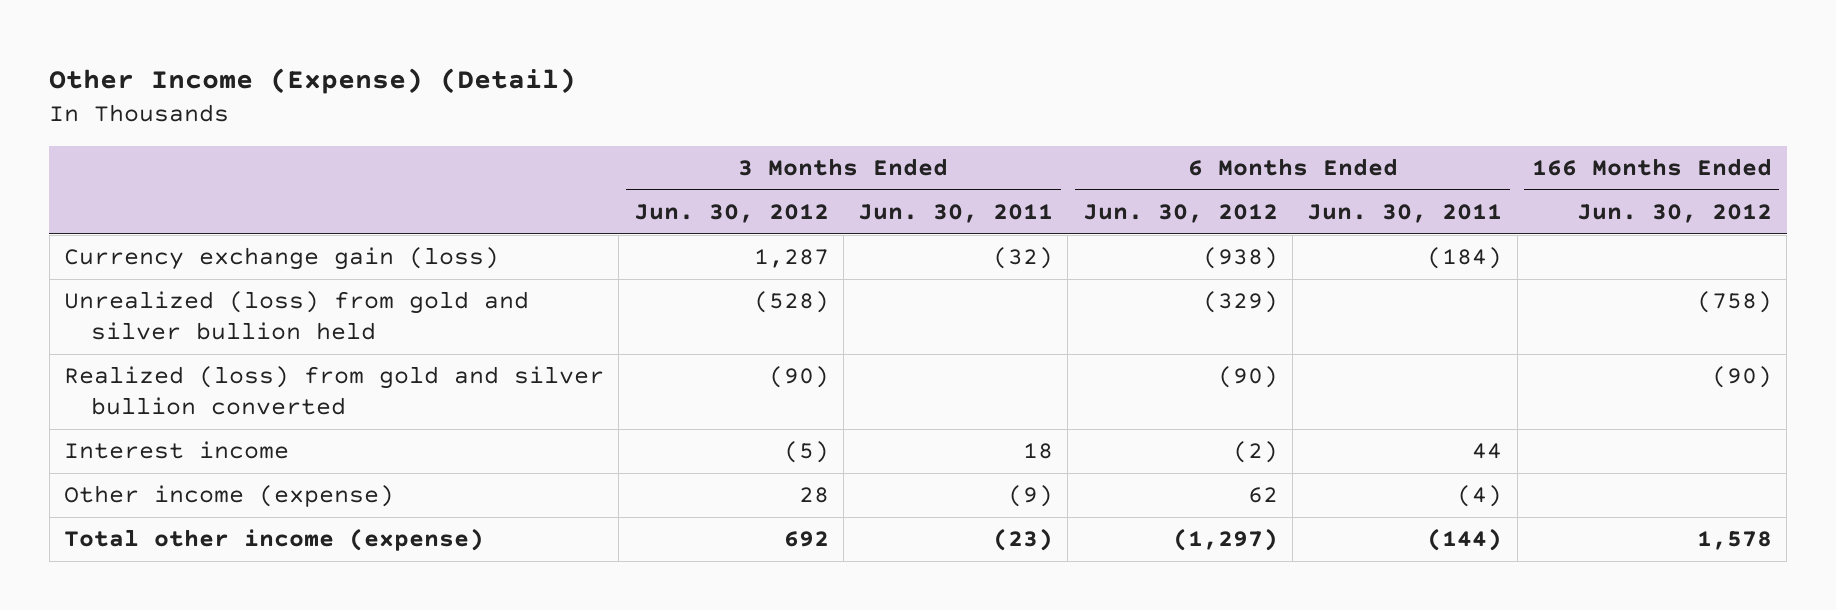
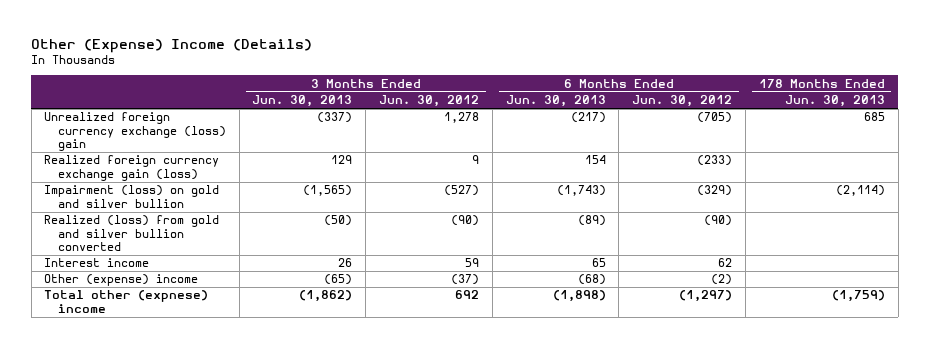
- Other Income (Expense) (Detail)
+ Other (Expense) Income (Details)
- | 3 Months Ended Jun. 30, 2012 | 3 Months Ended Jun. 30, 2011 | 6 Months Ended Jun. 30, 2012 | 6 Months Ended Jun. 30, 2011 | 166 Months Ended Jun. 30, 2012
+ | 3 Months Ended Jun. 30, 2013 | 3 Months Ended Jun. 30, 2012 | 6 Months Ended Jun. 30, 2013 | 6 Months Ended Jun. 30, 2012 | 178 Months Ended Jun. 30, 2013
- Currency exchange gain (loss) | 1,287 | (32) | (938) | (184) |
- Unrealized (loss) from gold and silver bullion held | (528) | | (329) | | (758)
+ Unrealized foreign currency exchange (loss) gain | (337) | 1,278 | (217) | (705) | 685
+ Realized foreign currency exchange gain (loss) | 129 | 9 | 154 | (233) |
+ Impairment (loss) on gold and silver bullion | (1,565) | (527) | (1,743) | (329) | (2,114)
- Interest income | (5) | 18 | (2) | 44 |
- Other income (expense) | 28 | (9) | 62 | (4) |
- Total other income (expense) | 692 | (23) | (1,297) | (144) | 1,578
+ Interest income | 26 | 59 | 65 | 62 |
+ Other (expense) income | (65) | (37) | (68) | (2) |
+ Total other (expnese) income | (1,862) | 692 | (1,898) | (1,297) | (1,759)

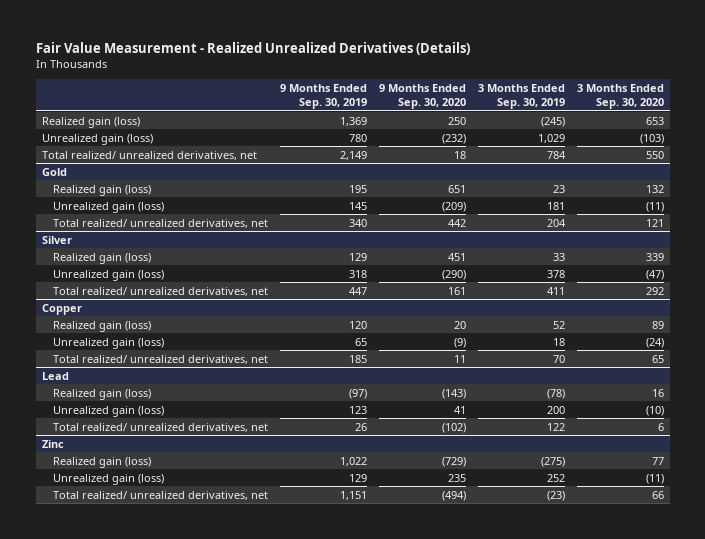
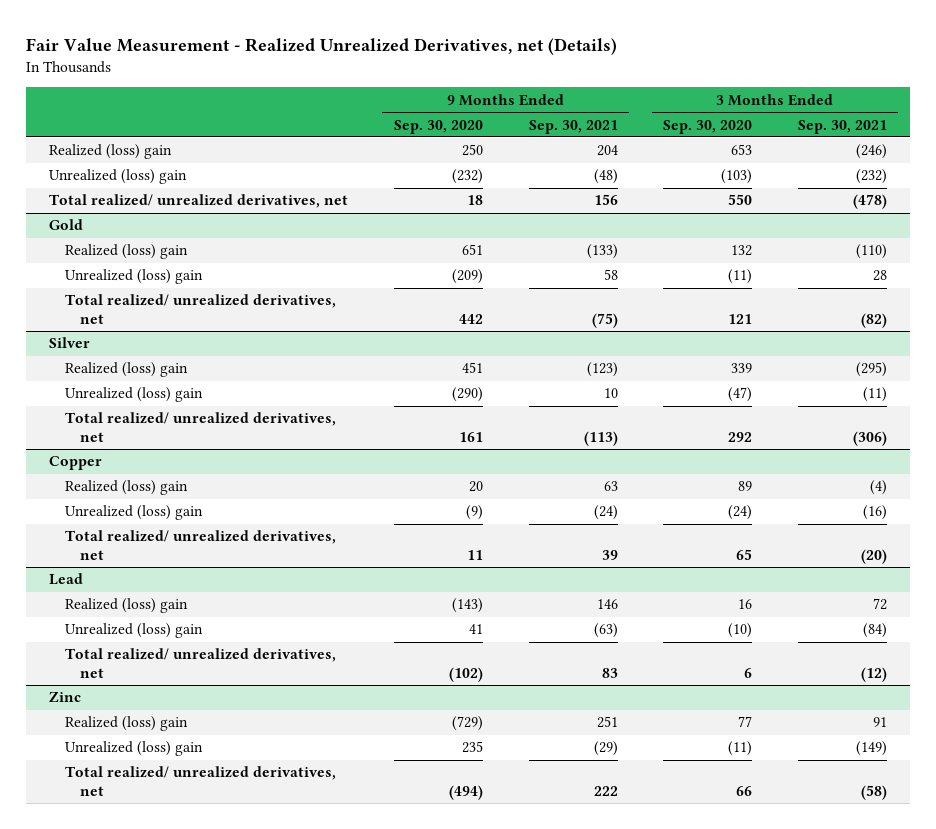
- Fair Value Measurement - Realized Unrealized Derivatives (Details)
+ Fair Value Measurement - Realized Unrealized Derivatives, net (Details)
- | 9 Months Ended Sep. 30, 2019 | 9 Months Ended Sep. 30, 2020 | 3 Months Ended Sep. 30, 2019 | 3 Months Ended Sep. 30, 2020
+ | 9 Months Ended Sep. 30, 2020 | 9 Months Ended Sep. 30, 2021 | 3 Months Ended Sep. 30, 2020 | 3 Months Ended Sep. 30, 2021
- Realized gain (loss) | 1,369 | 250 | (245) | 653
- Unrealized gain (loss) | 780 | (232) | 1,029 | (103)
+ Realized (loss) gain | 250 | 204 | 653 | (246)
+ Unrealized (loss) gain | (232) | (48) | (103) | (232)
@ Gold
- Realized gain (loss) | 195 | 651 | 23 | 132
- Unrealized gain (loss) | 145 | (209) | 181 | (11)
+ Realized (loss) gain | 651 | (133) | 132 | (110)
+ Unrealized (loss) gain | (209) | 58 | (11) | 28
@ Silver
- Realized gain (loss) | 129 | 451 | 33 | 339
- Unrealized gain (loss) | 318 | (290) | 378 | (47)
+ Realized (loss) gain | 451 | (123) | 339 | (295)
+ Unrealized (loss) gain | (290) | 10 | (47) | (11)
@ Copper
- Realized gain (loss) | 120 | 20 | 52 | 89
- Unrealized gain (loss) | 65 | (9) | 18 | (24)
+ Realized (loss) gain | 20 | 63 | 89 | (4)
+ Unrealized (loss) gain | (9) | (24) | (24) | (16)
@ Lead
- Realized gain (loss) | (97) | (143) | (78) | 16
- Unrealized gain (loss) | 123 | 41 | 200 | (10)
+ Realized (loss) gain | (143) | 146 | 16 | 72
+ Unrealized (loss) gain | 41 | (63) | (10) | (84)
@ Zinc
- Realized gain (loss) | 1,022 | (729) | (275) | 77
- Unrealized gain (loss) | 129 | 235 | 252 | (11)
+ Realized (loss) gain | (729) | 251 | 77 | 91
+ Unrealized (loss) gain | 235 | (29) | (11) | (149)

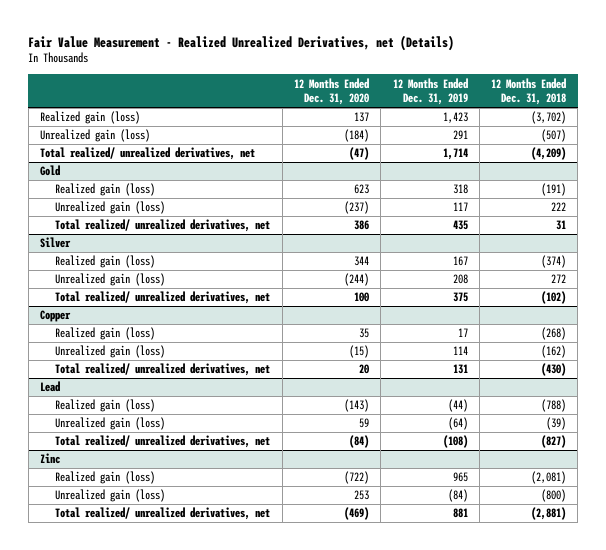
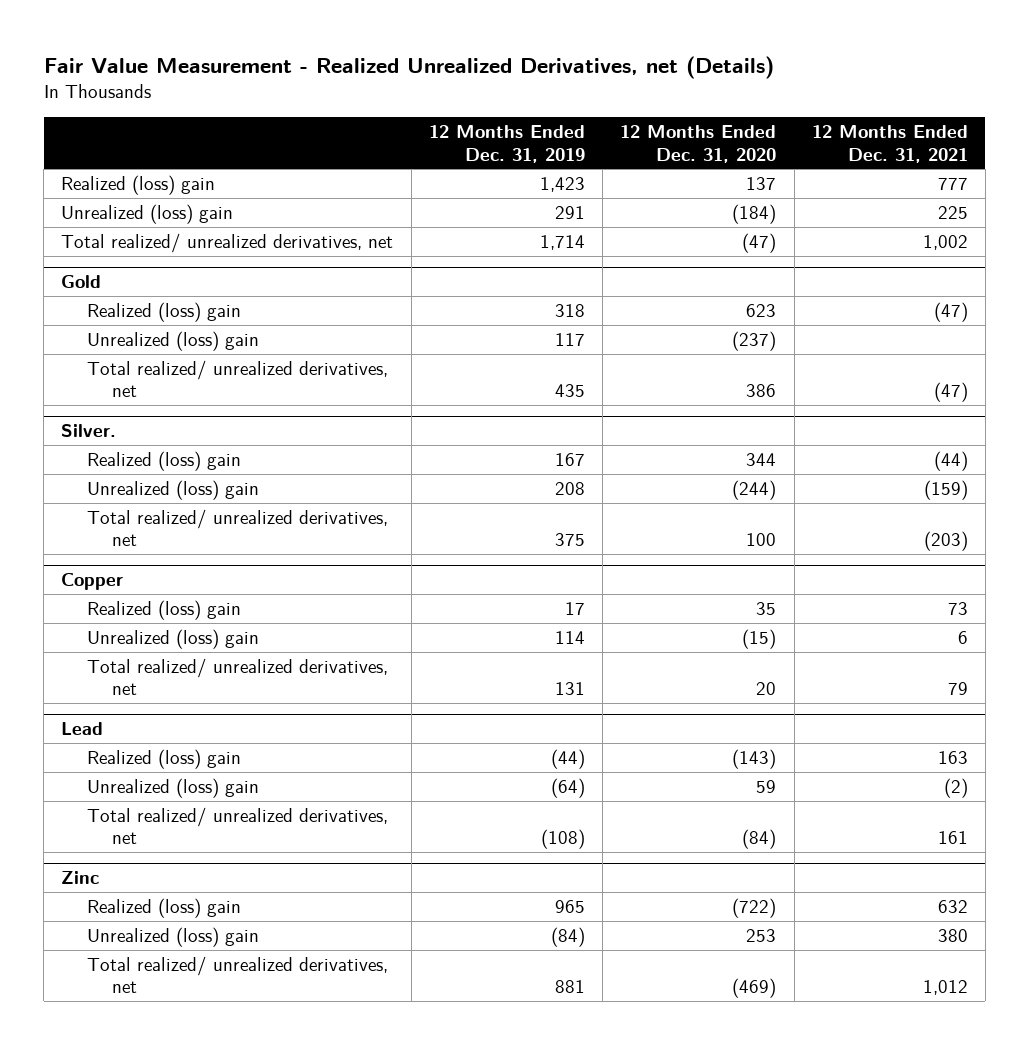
- | 12 Months Ended Dec. 31, 2020 | 12 Months Ended Dec. 31, 2019 | 12 Months Ended Dec. 31, 2018
+ | 12 Months Ended Dec. 31, 2019 | 12 Months Ended Dec. 31, 2020 | 12 Months Ended Dec. 31, 2021
- Realized gain (loss) | 137 | 1,423 | (3,702)
- Unrealized gain (loss) | (184) | 291 | (507)
+ Realized (loss) gain | 1,423 | 137 | 777
+ Unrealized (loss) gain | 291 | (184) | 225
@ Gold
- Realized gain (loss) | 623 | 318 | (191)
- Unrealized gain (loss) | (237) | 117 | 222
+ Realized (loss) gain | 318 | 623 | (47)
+ Unrealized (loss) gain | 117 | (237) |
- Silver
- Realized gain (loss) | 344 | 167 | (374)
- Unrealized gain (loss) | (244) | 208 | 272
+ Silver.
+ Realized (loss) gain | 167 | 344 | (44)
+ Unrealized (loss) gain | 208 | (244) | (159)
@ Copper
- Realized gain (loss) | 35 | 17 | (268)
- Unrealized gain (loss) | (15) | 114 | (162)
+ Realized (loss) gain | 17 | 35 | 73
+ Unrealized (loss) gain | 114 | (15) | 6
@ Lead
- Realized gain (loss) | (143) | (44) | (788)
- Unrealized gain (loss) | 59 | (64) | (39)
+ Realized (loss) gain | (44) | (143) | 163
+ Unrealized (loss) gain | (64) | 59 | (2)
@ Zinc
- Realized gain (loss) | (722) | 965 | (2,081)
- Unrealized gain (loss) | 253 | (84) | (800)
+ Realized (loss) gain | 965 | (722) | 632
+ Unrealized (loss) gain | (84) | 253 | 380

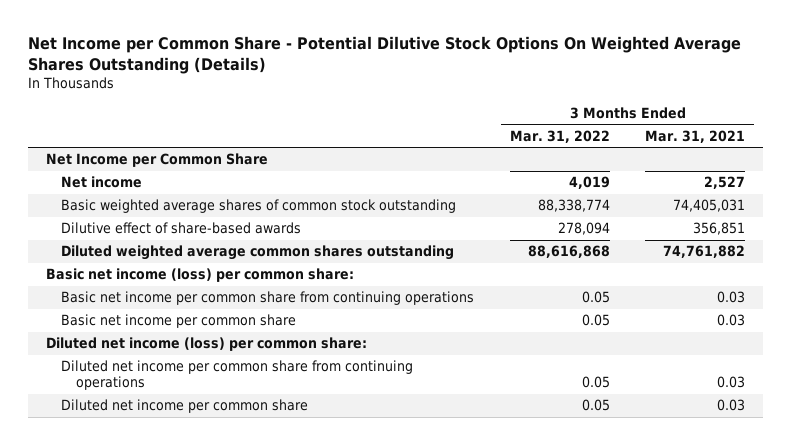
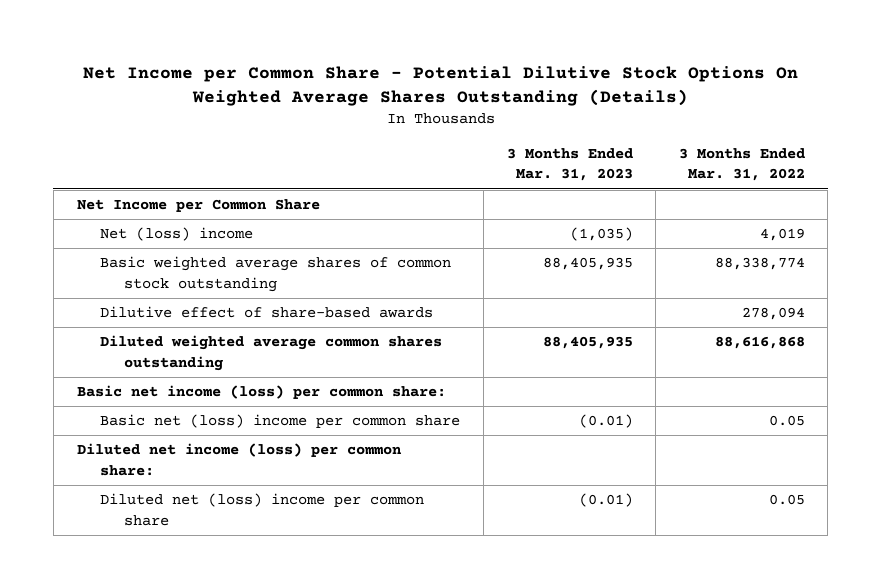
- | 3 Months Ended Mar. 31, 2022 | 3 Months Ended Mar. 31, 2021
+ | 3 Months Ended Mar. 31, 2023 | 3 Months Ended Mar. 31, 2022
- Net income | 4,019 | 2,527
+ Net (loss) income | (1,035) | 4,019
- Basic net income per common share from continuing operations | 0.05 | 0.03
- Basic net income per common share | 0.05 | 0.03
+ Basic net (loss) income per common share | (0.01) | 0.05
- Diluted net income per common share from continuing operations | 0.05 | 0.03
- Diluted net income per common share | 0.05 | 0.03
+ Diluted net (loss) income per common share | (0.01) | 0.05

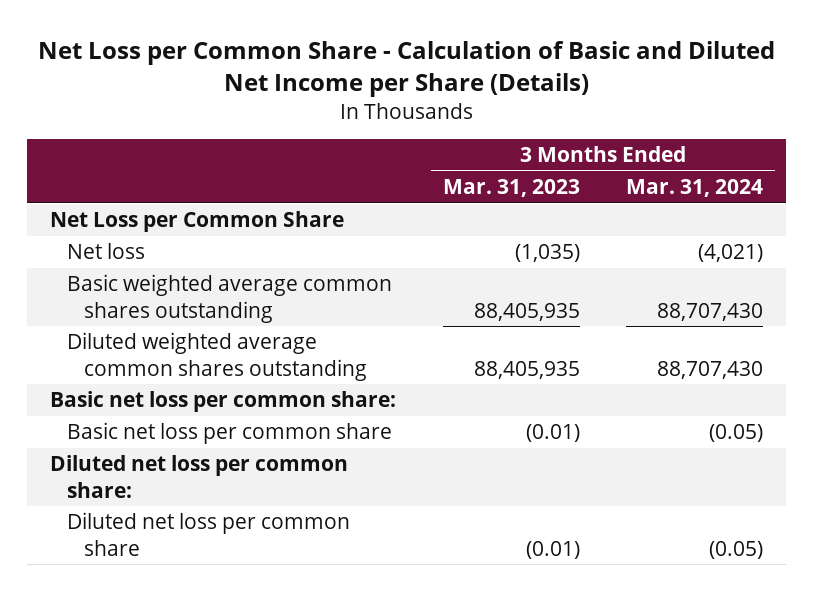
- Net Income per Common Share - Potential Dilutive Stock Options On Weighted Average Shares Outstanding (Details)
+ Net Loss per Common Share - Calculation of Basic and Diluted Net Income per Share (Details)
- | 3 Months Ended Mar. 31, 2023 | 3 Months Ended Mar. 31, 2022
+ | 3 Months Ended Mar. 31, 2023 | 3 Months Ended Mar. 31, 2024
- Net Income per Common Share
- Net (loss) income | (1,035) | 4,019
- Basic weighted average shares of common stock outstanding | 88,405,935 | 88,338,774
- Dilutive effect of share-based awards | | 278,094
+ Net Loss per Common Share
+ Net loss | (1,035) | (4,021)
+ Basic weighted average common shares outstanding | 88,405,935 | 88,707,430
- Basic net income (loss) per common share:
- Basic net (loss) income per common share | (0.01) | 0.05
- Diluted net income (loss) per common share:
- Diluted net (loss) income per common share | (0.01) | 0.05
+ Basic net loss per common share:
+ Basic net loss per common share | (0.01) | (0.05)
+ Diluted net loss per common share:
+ Diluted net loss per common share | (0.01) | (0.05)

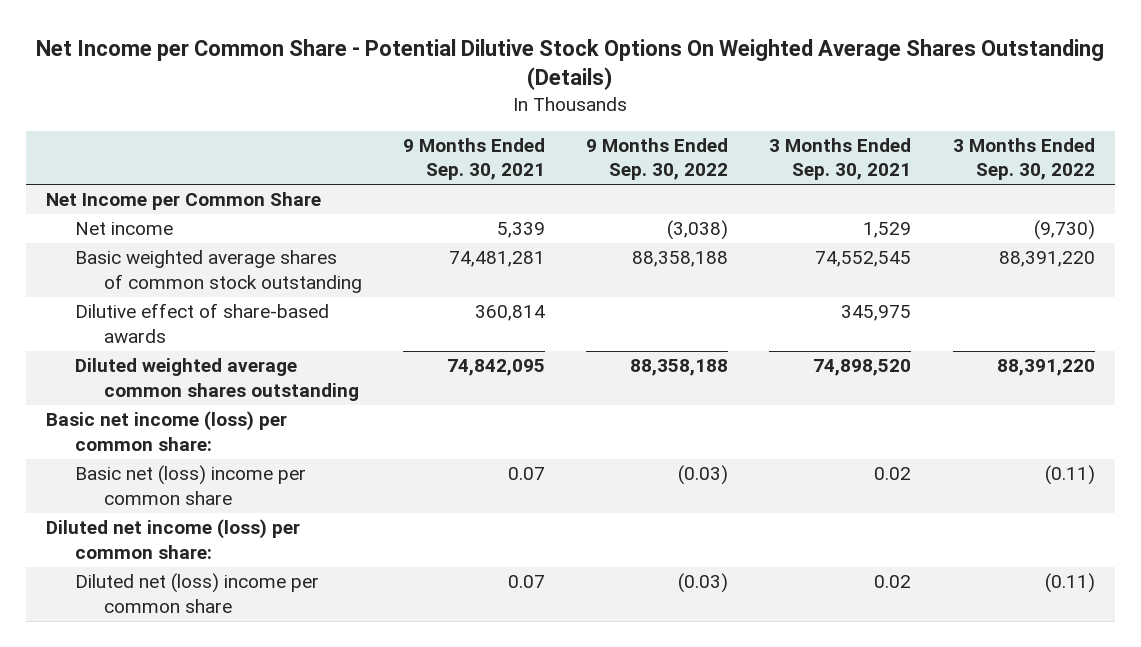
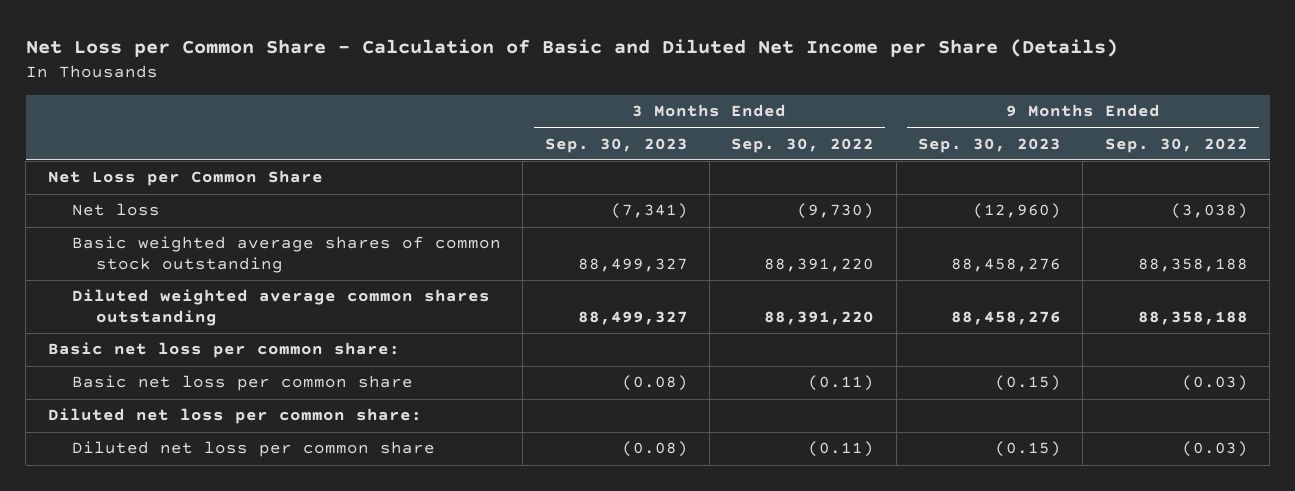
- Net Income per Common Share - Potential Dilutive Stock Options On Weighted Average Shares Outstanding (Details)
+ Net Loss per Common Share - Calculation of Basic and Diluted Net Income per Share (Details)
- | 9 Months Ended Sep. 30, 2021 | 9 Months Ended Sep. 30, 2022 | 3 Months Ended Sep. 30, 2021 | 3 Months Ended Sep. 30, 2022
+ | 3 Months Ended Sep. 30, 2023 | 3 Months Ended Sep. 30, 2022 | 9 Months Ended Sep. 30, 2023 | 9 Months Ended Sep. 30, 2022
- Net Income per Common Share
- Net income | 5,339 | (3,038) | 1,529 | (9,730)
+ Net Loss per Common Share
+ Net loss | (7,341) | (9,730) | (12,960) | (3,038)
- Dilutive effect of share-based awards | 360,814 | | 345,975 |
- Basic net income (loss) per common share:
- Basic net (loss) income per common share | 0.07 | (0.03) | 0.02 | (0.11)
- Diluted net income (loss) per common share:
- Diluted net (loss) income per common share | 0.07 | (0.03) | 0.02 | (0.11)
+ Basic net loss per common share:
+ Basic net loss per common share | (0.08) | (0.11) | (0.15) | (0.03)
+ Diluted net loss per common share:
+ Diluted net loss per common share | (0.08) | (0.11) | (0.15) | (0.03)

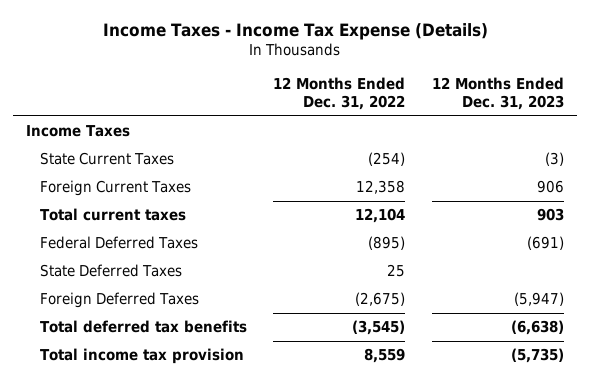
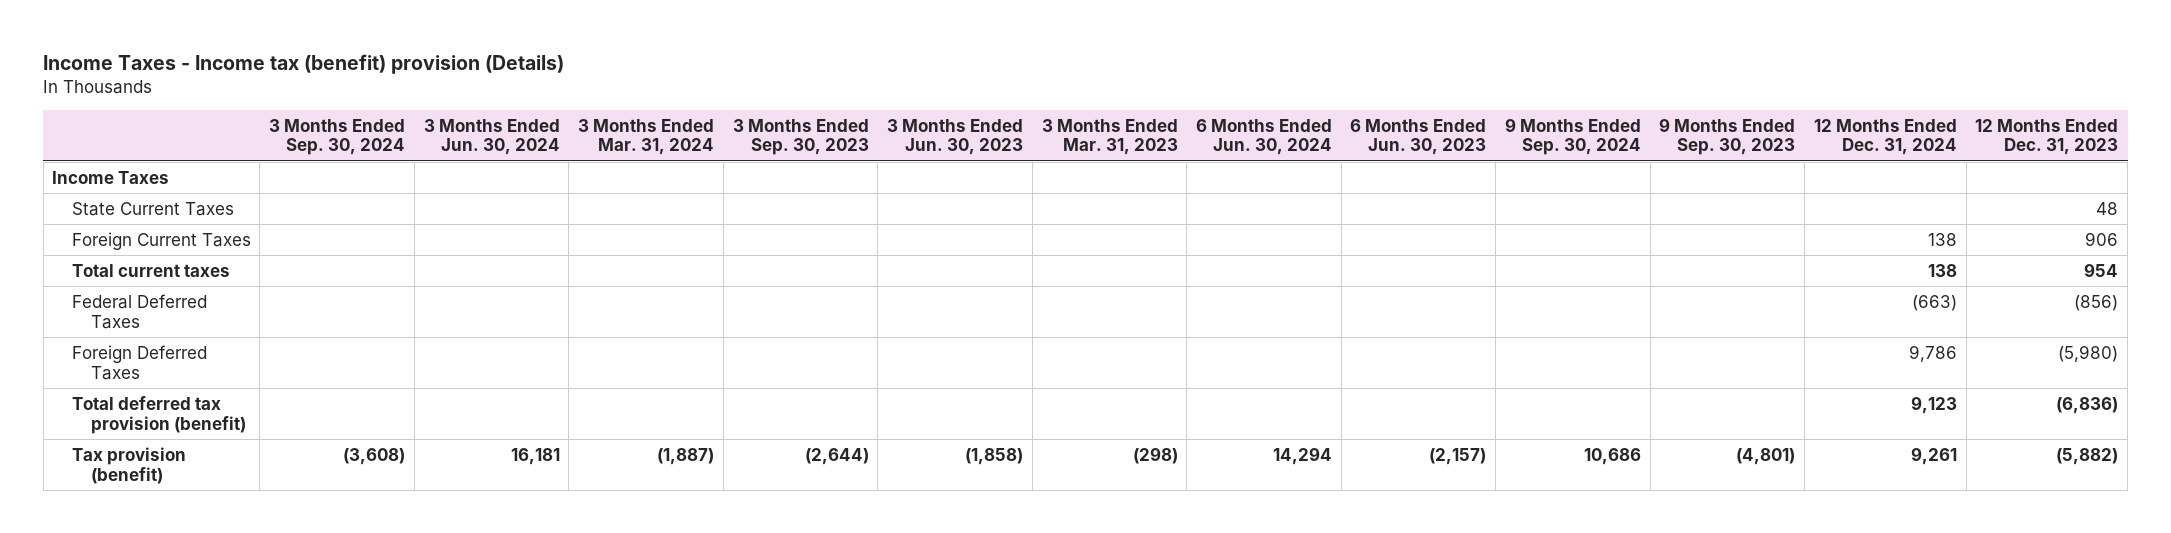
- Income Taxes - Income Tax Expense (Details)
+ Income Taxes - Income tax (benefit) provision (Details)
- | 12 Months Ended Dec. 31, 2022 | 12 Months Ended Dec. 31, 2023
+ | 3 Months Ended Sep. 30, 2024 | 3 Months Ended Jun. 30, 2024 | 3 Months Ended Mar. 31, 2024 | 3 Months Ended Sep. 30, 2023 | 3 Months Ended Jun. 30, 2023 | 3 Months Ended Mar. 31, 2023 | 6 Months Ended Jun. 30, 2024 | 6 Months Ended Jun. 30, 2023 | 9 Months Ended Sep. 30, 2024 | 9 Months Ended Sep. 30, 2023 | 12 Months Ended Dec. 31, 2024 | 12 Months Ended Dec. 31, 2023
- State Current Taxes | (254) | (3)
+ State Current Taxes | | | | | | | | | | | | 48
- Total current taxes | 12,104 | 903
- Federal Deferred Taxes | (895) | (691)
- State Deferred Taxes | 25 |
- Foreign Deferred Taxes | (2,675) | (5,947)
- Total deferred tax benefits | (3,545) | (6,638)
- Total income tax provision | 8,559 | (5,735)
+ Total current taxes | | | | | | | | | | | 138 | 954
+ Federal Deferred Taxes | | | | | | | | | | | (663) | (856)
+ Foreign Deferred Taxes | | | | | | | | | | | 9,786 | (5,980)
+ Total deferred tax provision (benefit) | | | | | | | | | | | 9,123 | (6,836)
+ Tax provision (benefit) | (3,608) | 16,181 | (1,887) | (2,644) | (1,858) | (298) | 14,294 | (2,157) | 10,686 | (4,801) | 9,261 | (5,882)

